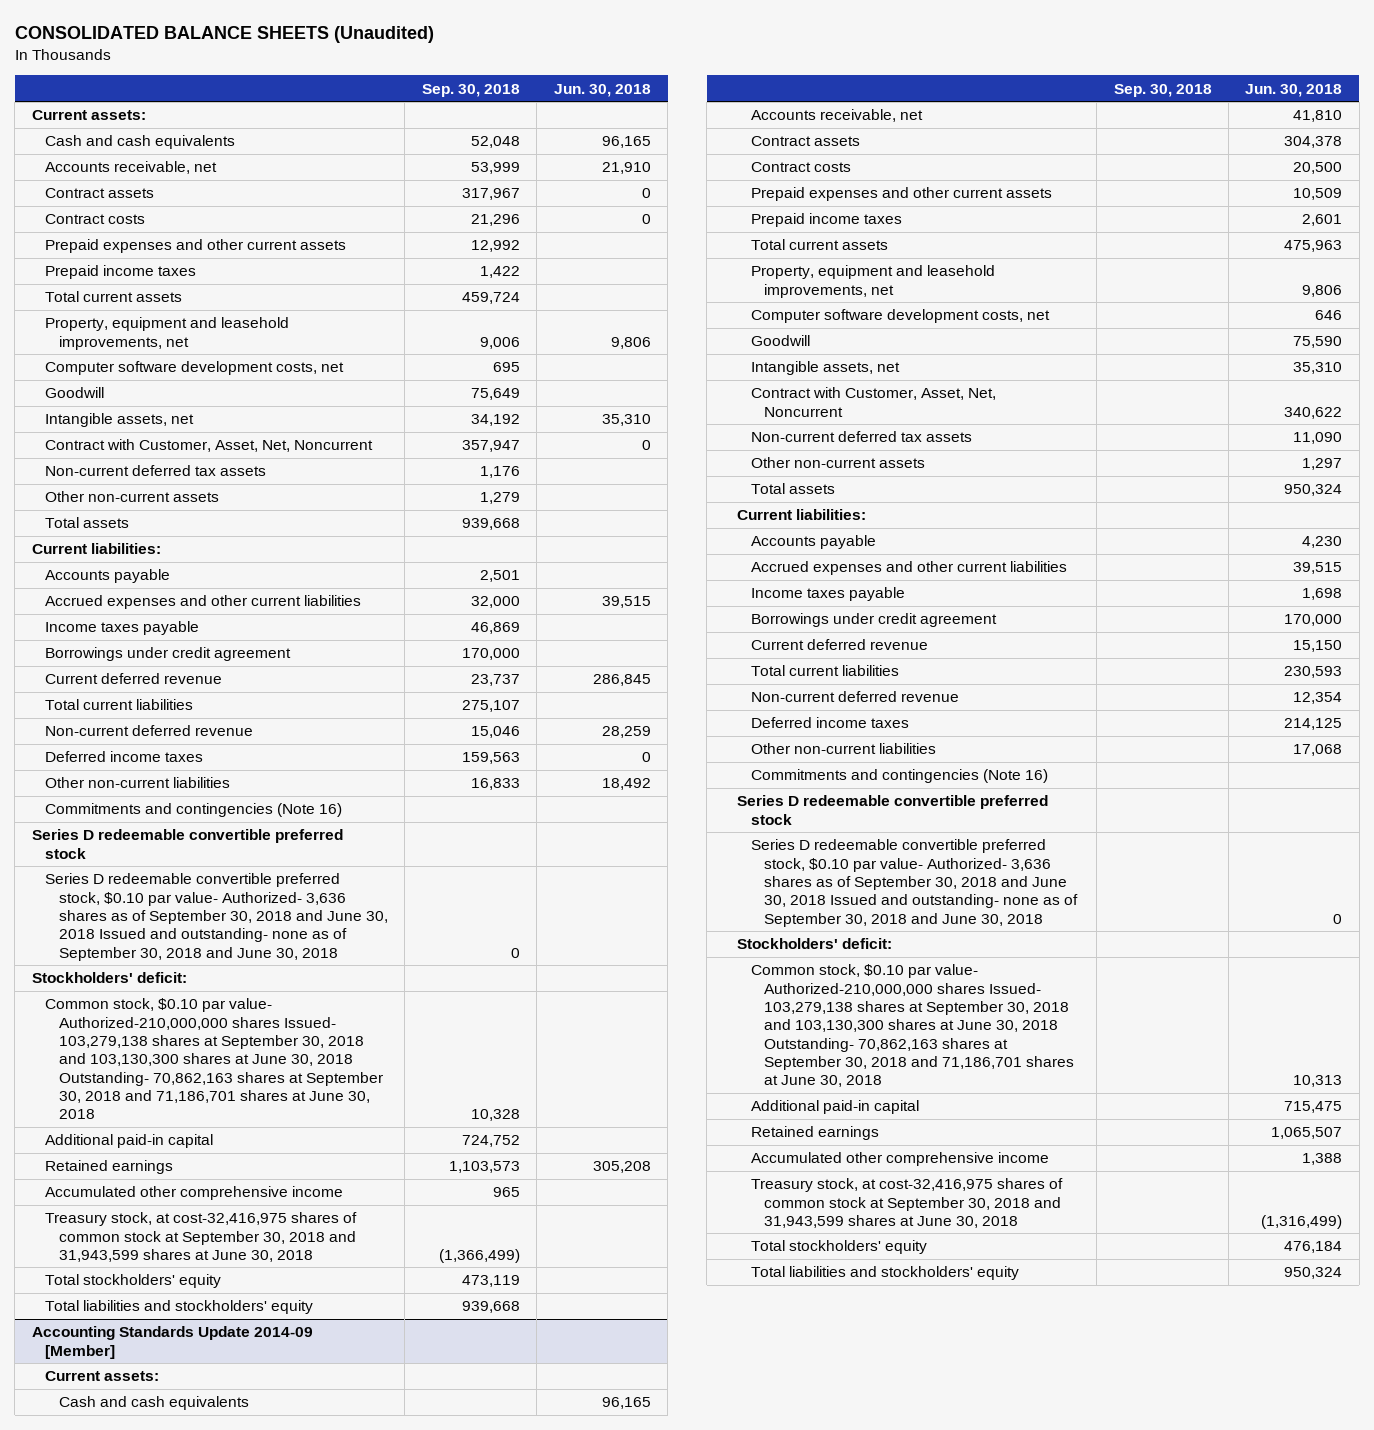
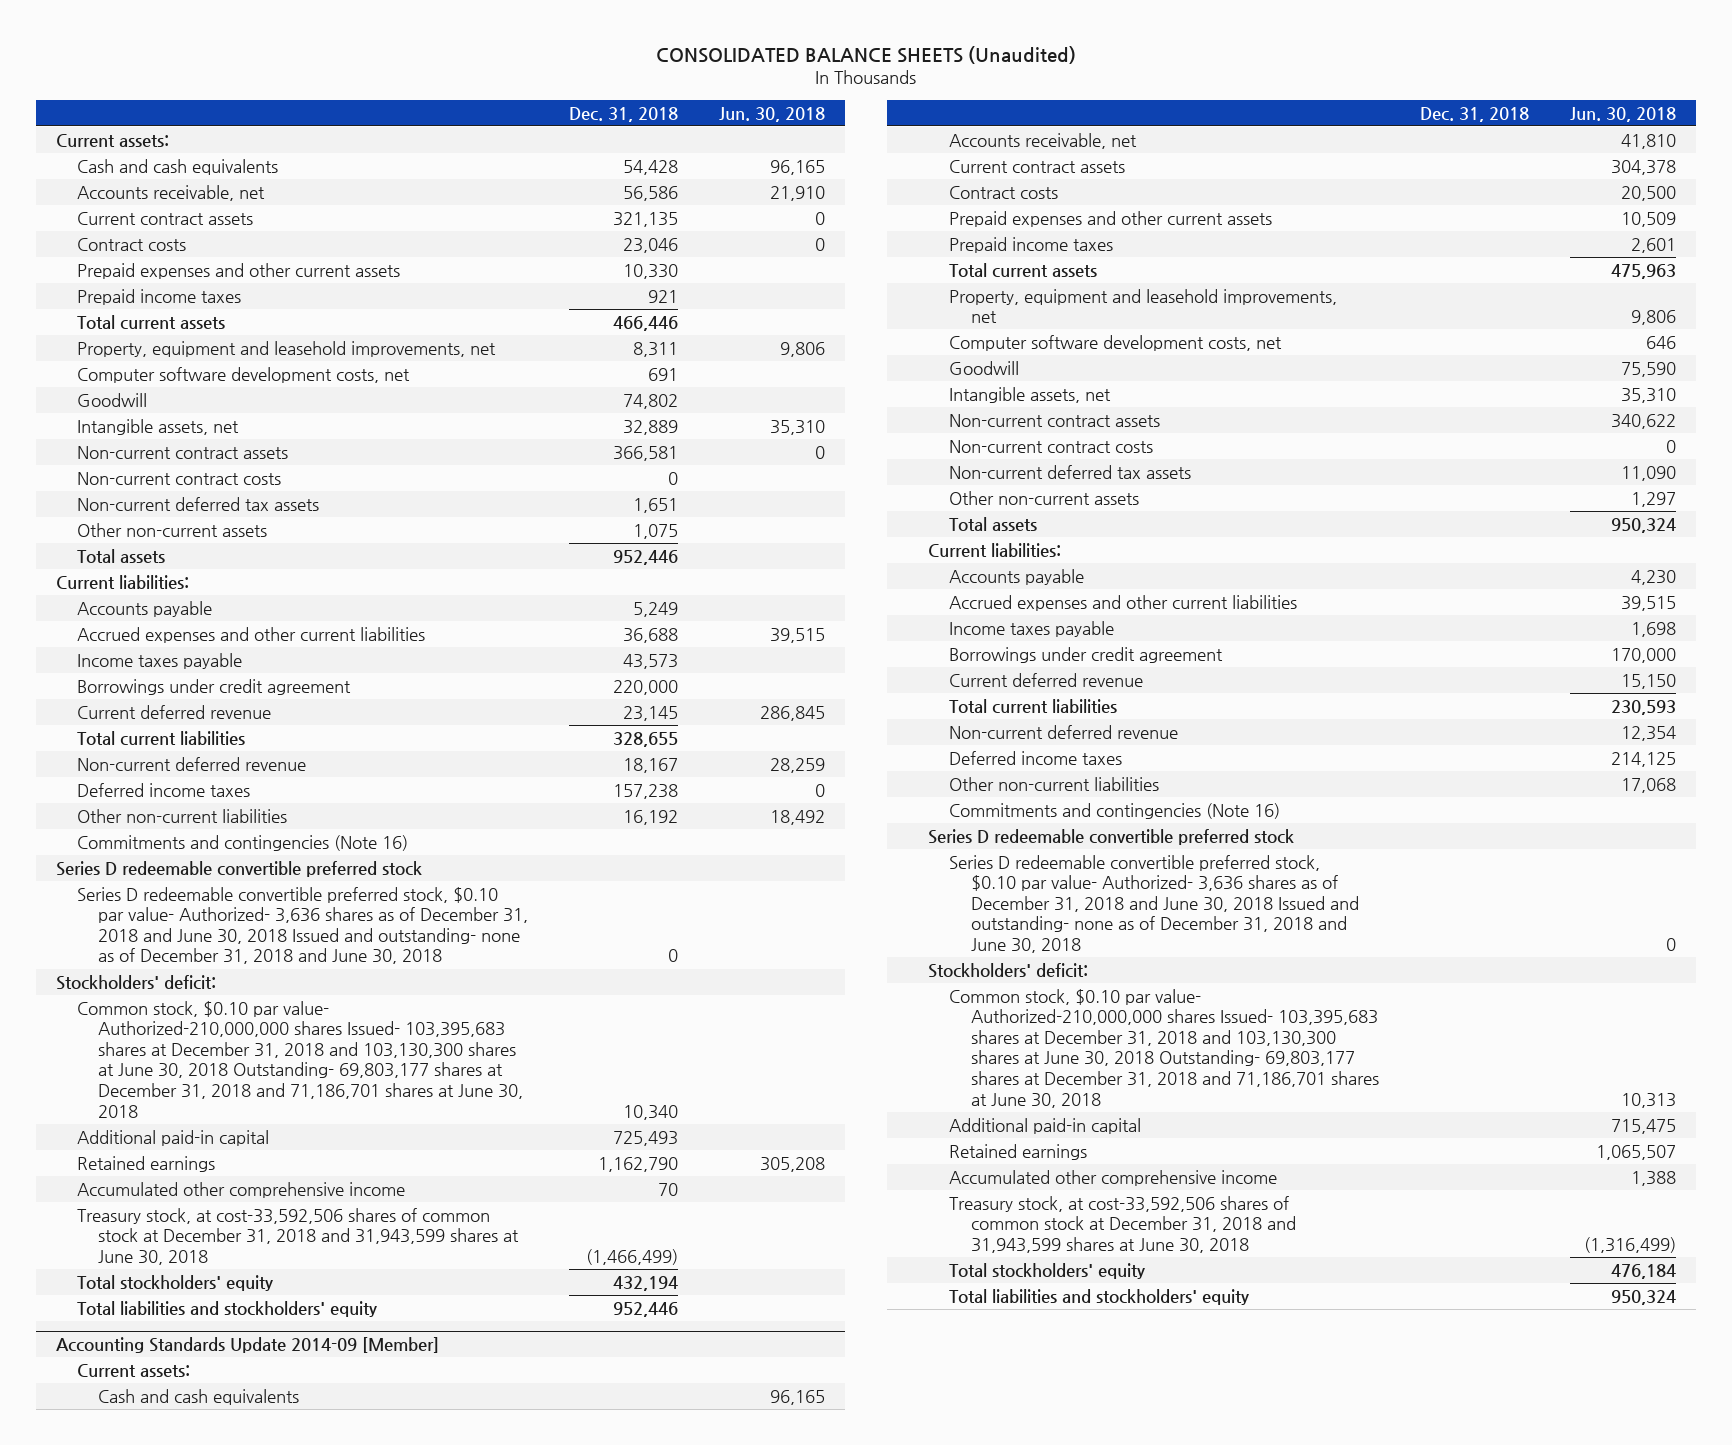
- | Sep. 30, 2018 | Jun. 30, 2018
+ | Dec. 31, 2018 | Jun. 30, 2018
- Contract assets | 317,967 | 0
+ Current contract assets | 321,135 | 0
- Contract with Customer, Asset, Net, Noncurrent | 357,947 | 0
+ Non-current contract assets | 366,581 | 0
+ Non-current contract costs | 0 |
- Series D redeemable convertible preferred stock, $0.10 par value- Authorized- 3,636 shares as of September 30, 2018 and June 30, 2018 Issued and outstanding- none as of September 30, 2018 and June 30, 2018 | 0 |
+ Series D redeemable convertible preferred stock, $0.10 par value- Authorized- 3,636 shares as of December 31, 2018 and June 30, 2018 Issued and outstanding- none as of December 31, 2018 and June 30, 2018 | 0 |
- Common stock, $0.10 par value- Authorized-210,000,000 shares Issued- 103,279,138 shares at September 30, 2018 and 103,130,300 shares at June 30, 2018 Outstanding- 70,862,163 shares at September 30, 2018 and 71,186,701 shares at June 30, 2018 | 10,328 |
+ Common stock, $0.10 par value- Authorized-210,000,000 shares Issued- 103,395,683 shares at December 31, 2018 and 103,130,300 shares at June 30, 2018 Outstanding- 69,803,177 shares at December 31, 2018 and 71,186,701 shares at June 30, 2018 | 10,340 |
- Treasury stock, at cost-32,416,975 shares of common stock at September 30, 2018 and 31,943,599 shares at June 30, 2018 | (1,366,499) |
+ Treasury stock, at cost-33,592,506 shares of common stock at December 31, 2018 and 31,943,599 shares at June 30, 2018 | (1,466,499) |
@ Accounting Standards Update 2014-09 [Member]
- Contract assets | | 304,378
+ Current contract assets | | 304,378
- Contract with Customer, Asset, Net, Noncurrent | | 340,622
+ Non-current contract assets | | 340,622
+ Non-current contract costs | | 0
- Series D redeemable convertible preferred stock, $0.10 par value- Authorized- 3,636 shares as of September 30, 2018 and June 30, 2018 Issued and outstanding- none as of September 30, 2018 and June 30, 2018 | | 0
+ Series D redeemable convertible preferred stock, $0.10 par value- Authorized- 3,636 shares as of December 31, 2018 and June 30, 2018 Issued and outstanding- none as of December 31, 2018 and June 30, 2018 | | 0
- Common stock, $0.10 par value- Authorized-210,000,000 shares Issued- 103,279,138 shares at September 30, 2018 and 103,130,300 shares at June 30, 2018 Outstanding- 70,862,163 shares at September 30, 2018 and 71,186,701 shares at June 30, 2018 | | 10,313
+ Common stock, $0.10 par value- Authorized-210,000,000 shares Issued- 103,395,683 shares at December 31, 2018 and 103,130,300 shares at June 30, 2018 Outstanding- 69,803,177 shares at December 31, 2018 and 71,186,701 shares at June 30, 2018 | | 10,313
- Treasury stock, at cost-32,416,975 shares of common stock at September 30, 2018 and 31,943,599 shares at June 30, 2018 | | (1,316,499)
+ Treasury stock, at cost-33,592,506 shares of common stock at December 31, 2018 and 31,943,599 shares at June 30, 2018 | | (1,316,499)

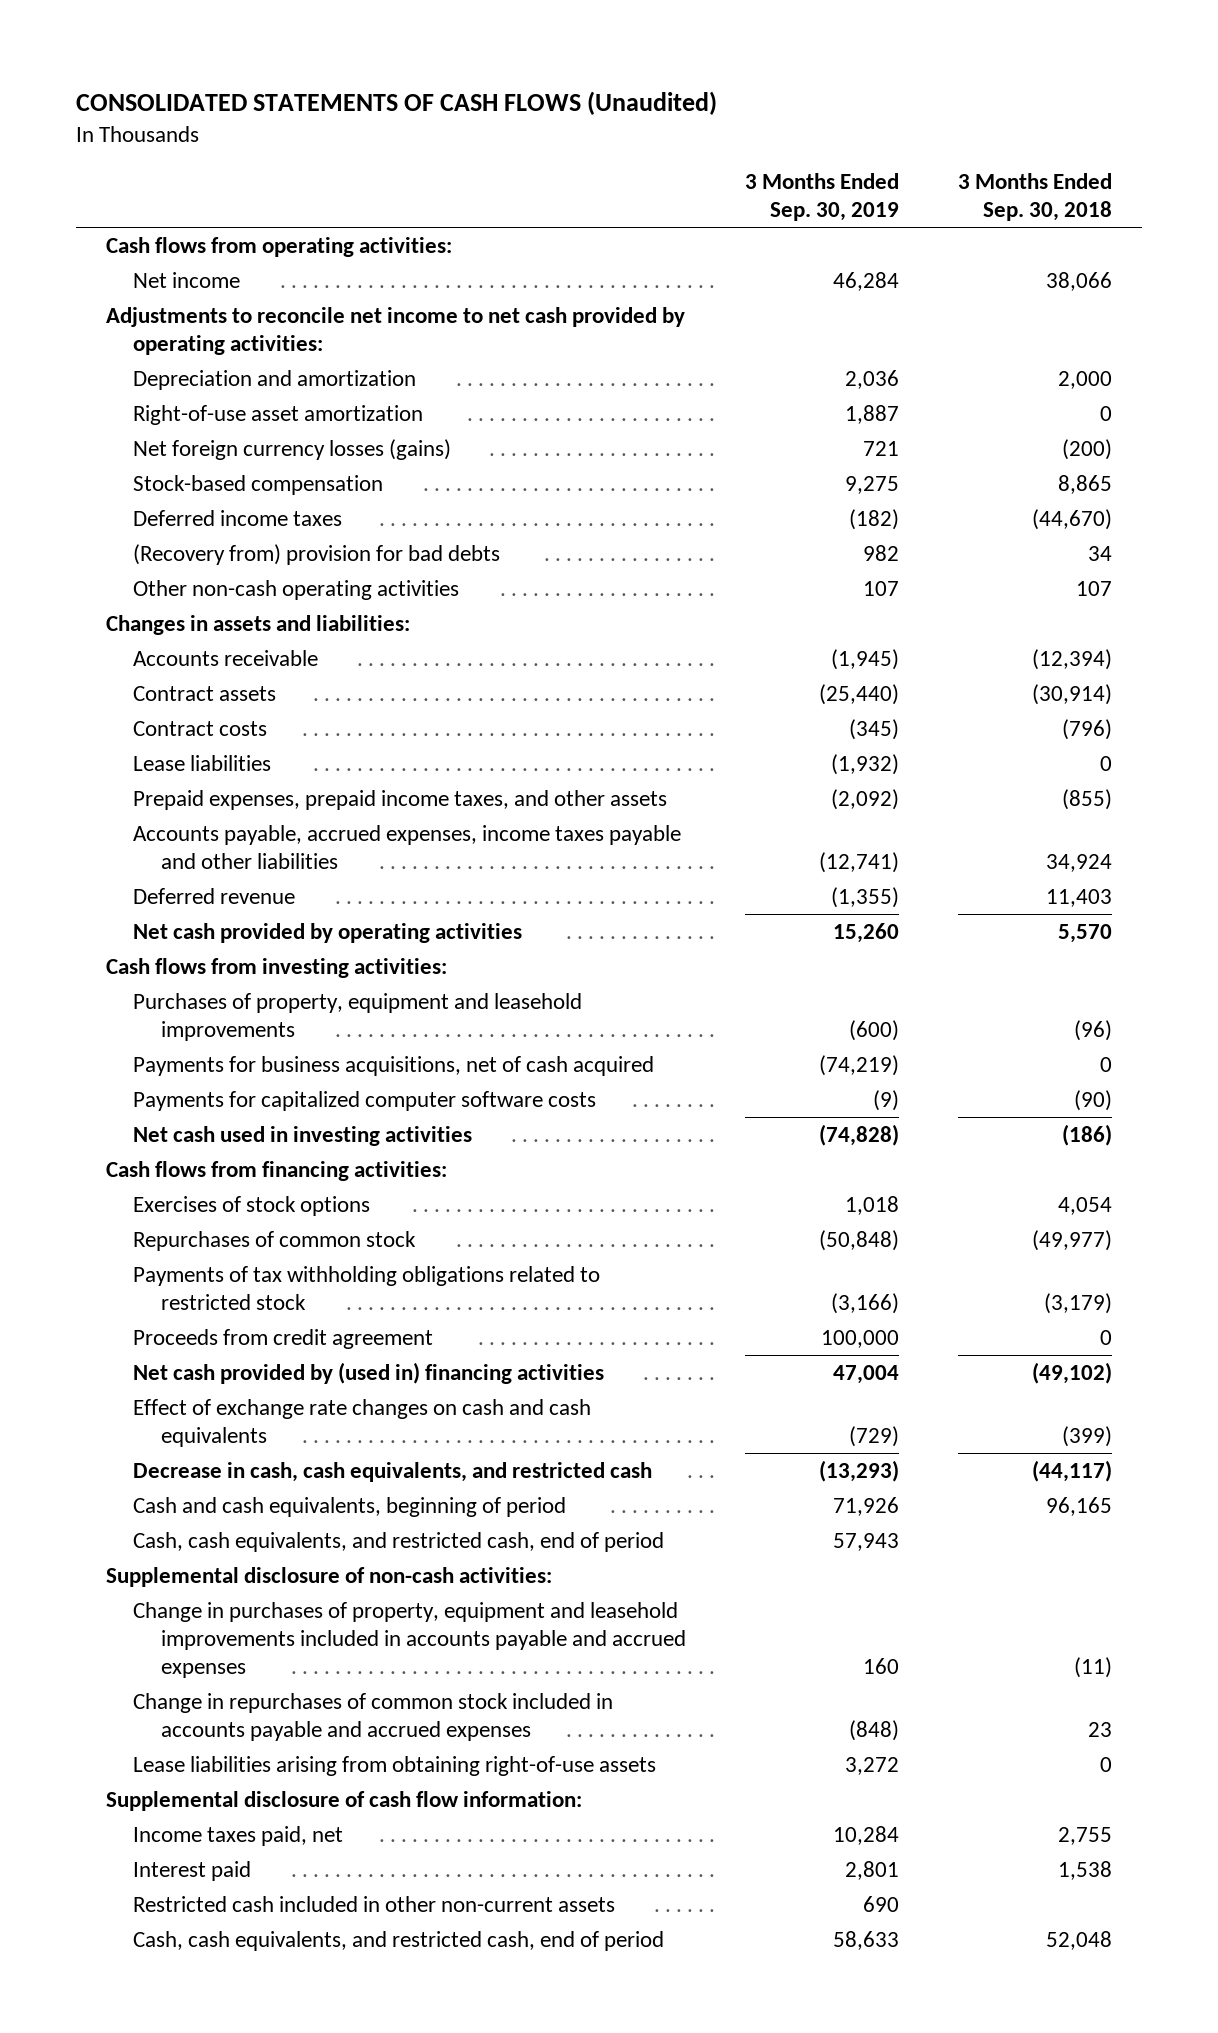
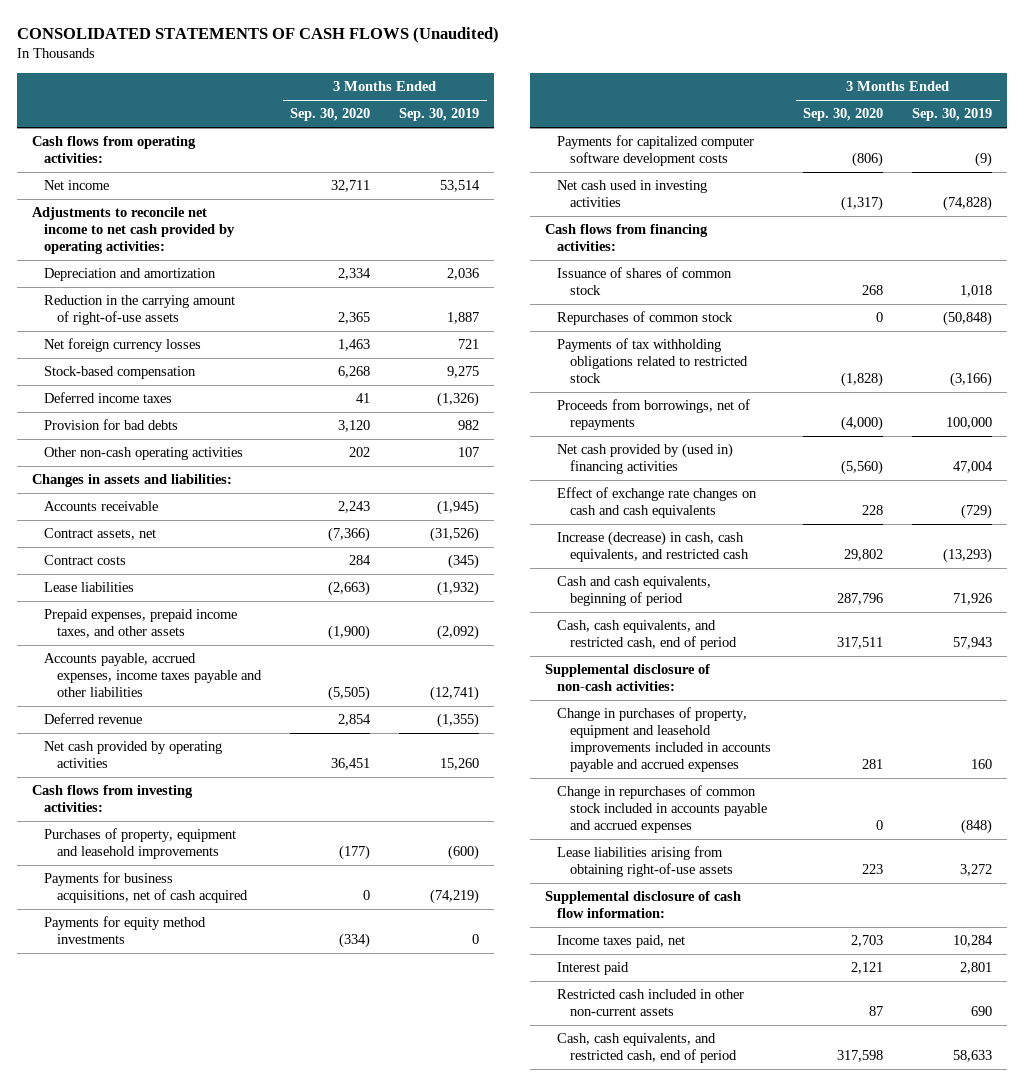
- | 3 Months Ended Sep. 30, 2019 | 3 Months Ended Sep. 30, 2018
+ | 3 Months Ended Sep. 30, 2020 | 3 Months Ended Sep. 30, 2019
- Net income | 46,284 | 38,066
+ Net income | 32,711 | 53,514
- Right-of-use asset amortization | 1,887 | 0
- Net foreign currency losses (gains) | 721 | (200)
+ Reduction in the carrying amount of right-of-use assets | 2,365 | 1,887
+ Net foreign currency losses | 1,463 | 721
- Deferred income taxes | (182) | (44,670)
- (Recovery from) provision for bad debts | 982 | 34
+ Deferred income taxes | 41 | (1,326)
+ Provision for bad debts | 3,120 | 982
- Contract assets | (25,440) | (30,914)
+ Contract assets, net | (7,366) | (31,526)
- Payments for capitalized computer software costs | (9) | (90)
+ Payments for equity method investments | (334) | 0
+ Payments for capitalized computer software development costs | (806) | (9)
- Exercises of stock options | 1,018 | 4,054
+ Issuance of shares of common stock | 268 | 1,018
- Proceeds from credit agreement | 100,000 | 0
+ Proceeds from borrowings, net of repayments | (4,000) | 100,000
- Decrease in cash, cash equivalents, and restricted cash | (13,293) | (44,117)
+ Increase (decrease) in cash, cash equivalents, and restricted cash | 29,802 | (13,293)

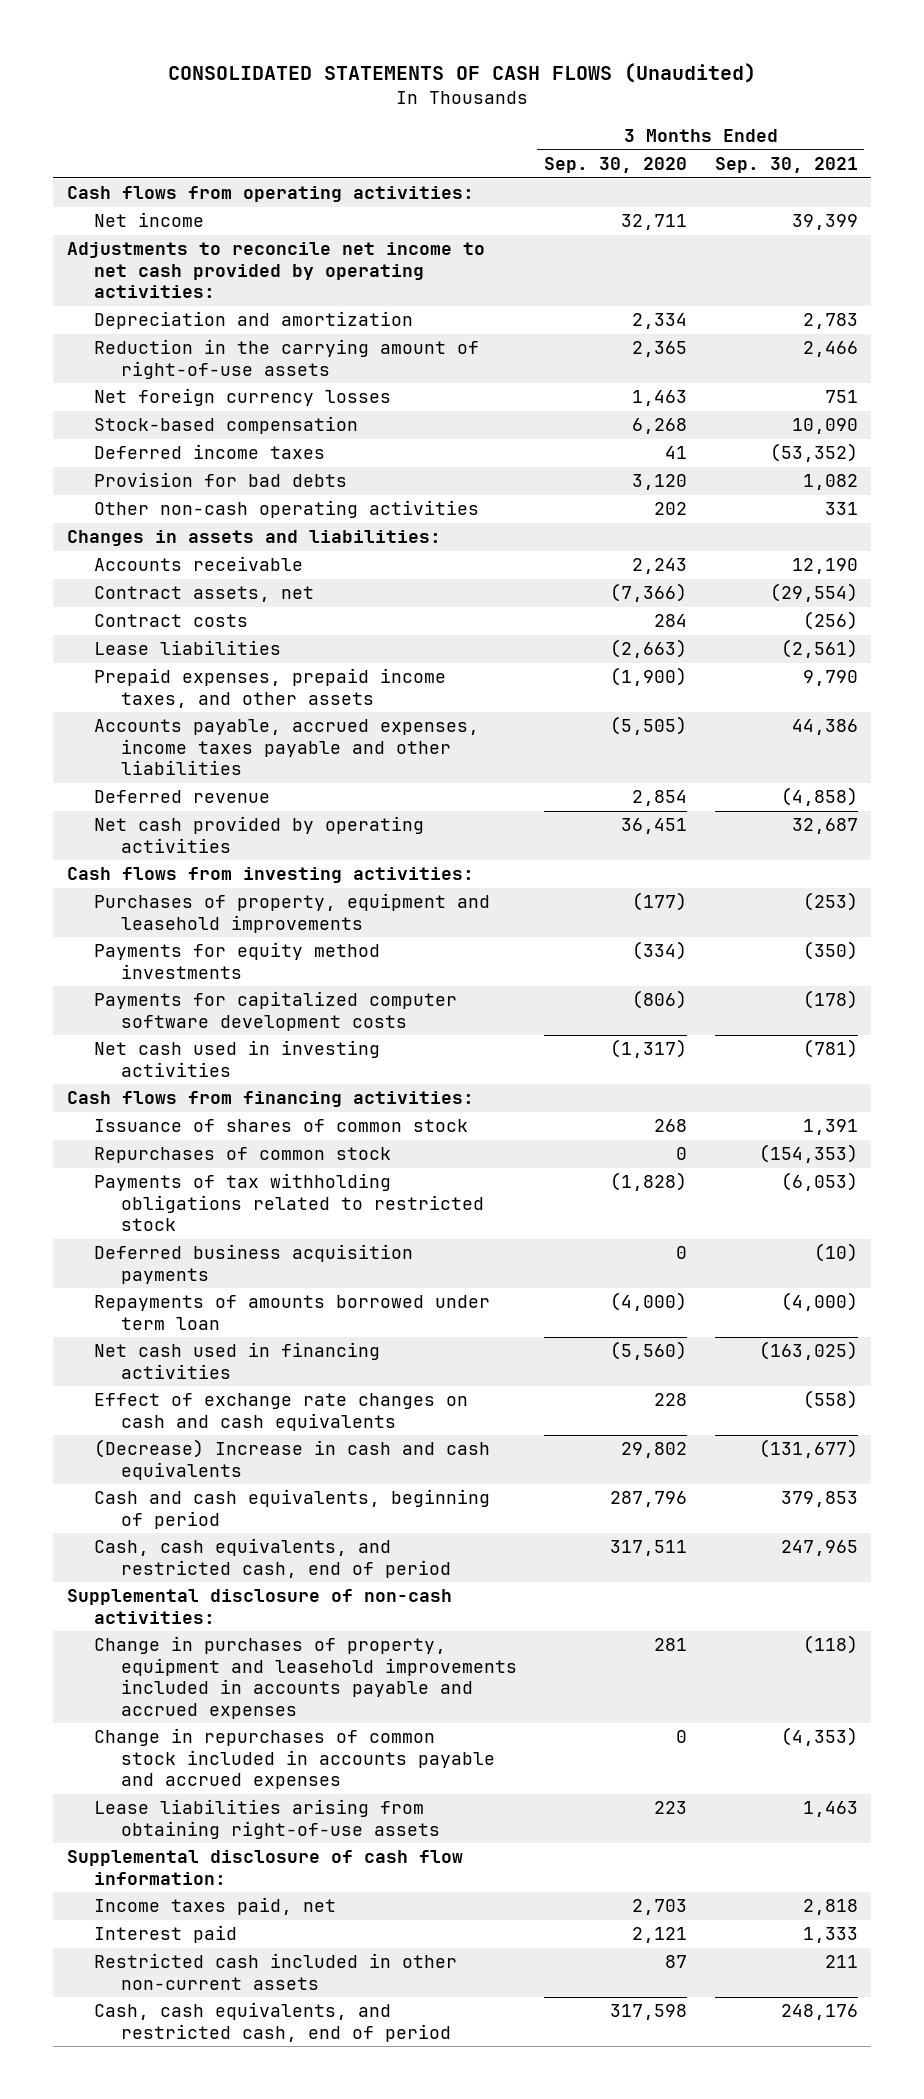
- | 3 Months Ended Sep. 30, 2020 | 3 Months Ended Sep. 30, 2019
+ | 3 Months Ended Sep. 30, 2020 | 3 Months Ended Sep. 30, 2021
- Payments for business acquisitions, net of cash acquired | 0 | (74,219)
- Proceeds from borrowings, net of repayments | (4,000) | 100,000
- Net cash provided by (used in) financing activities | (5,560) | 47,004
+ Deferred business acquisition payments | 0 | (10)
+ Repayments of amounts borrowed under term loan | (4,000) | (4,000)
+ Net cash used in financing activities | (5,560) | (163,025)
- Increase (decrease) in cash, cash equivalents, and restricted cash | 29,802 | (13,293)
+ (Decrease) Increase in cash and cash equivalents | 29,802 | (131,677)

